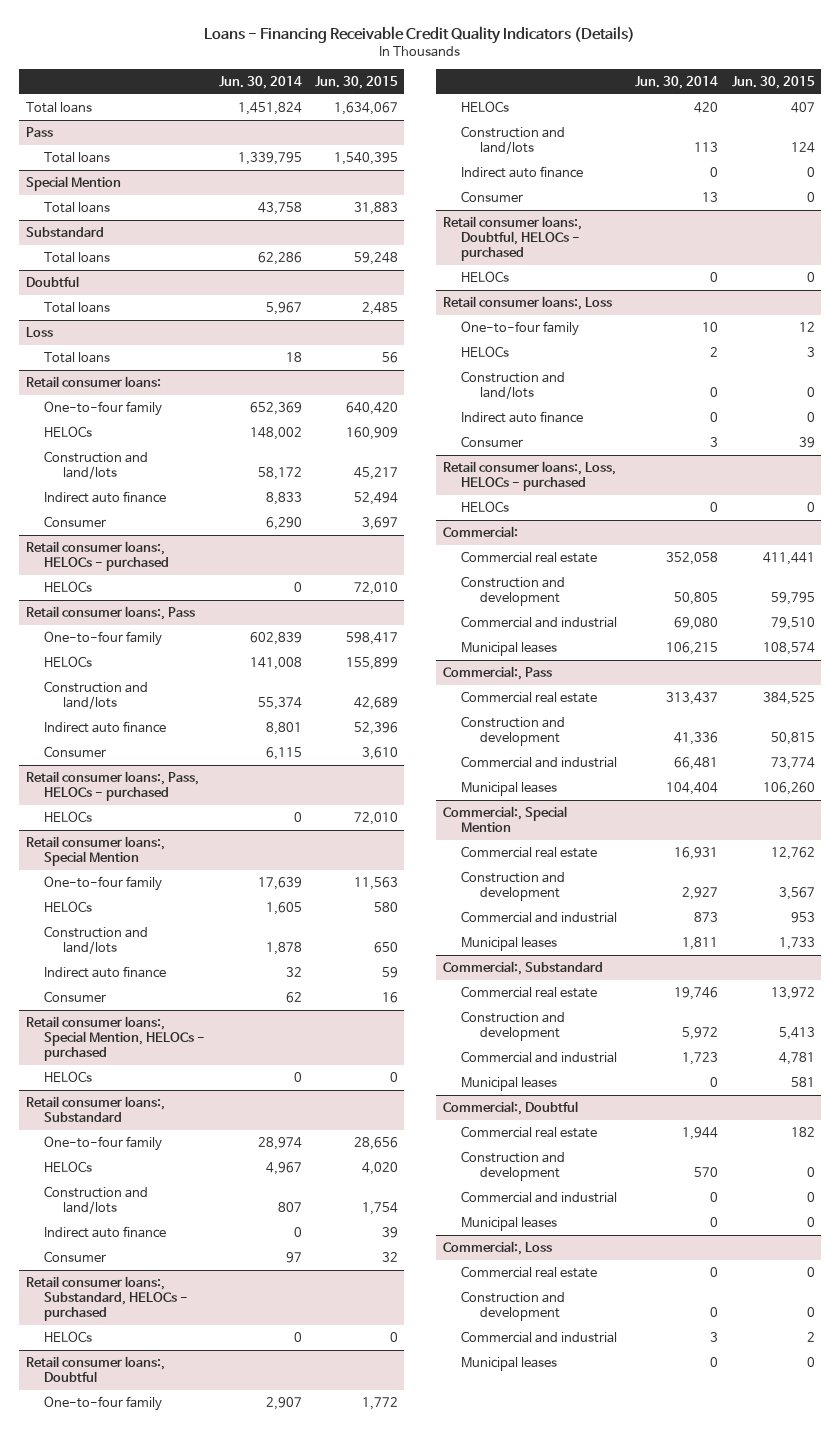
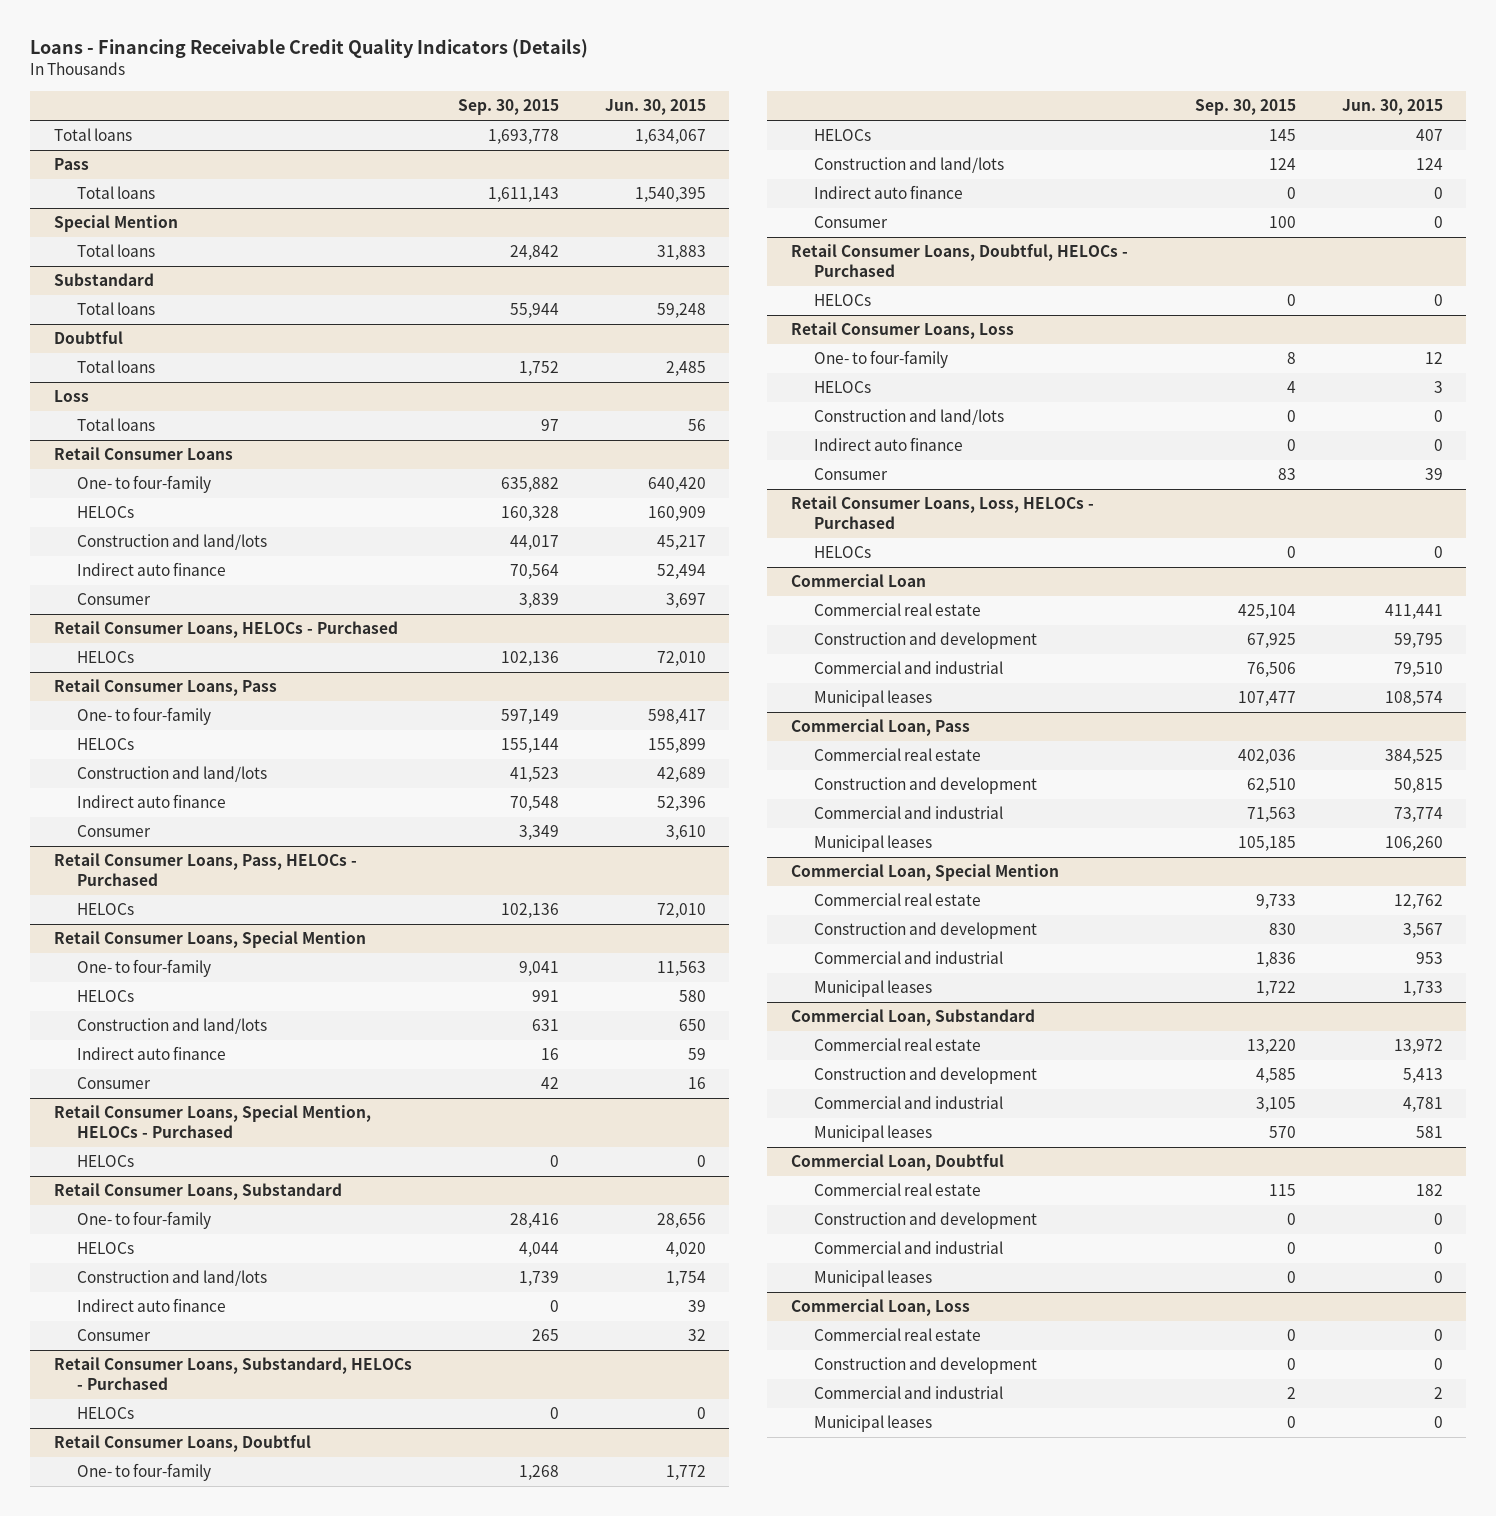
- | Jun. 30, 2014 | Jun. 30, 2015
+ | Sep. 30, 2015 | Jun. 30, 2015
- Retail consumer loans:
- One-to-four family | 652,369 | 640,420
+ Retail Consumer Loans
+ One- to four-family | 635,882 | 640,420
- Retail consumer loans:, HELOCs - purchased
+ Retail Consumer Loans, HELOCs - Purchased
- Retail consumer loans:, Pass
- One-to-four family | 602,839 | 598,417
+ Retail Consumer Loans, Pass
+ One- to four-family | 597,149 | 598,417
- Retail consumer loans:, Pass, HELOCs - purchased
+ Retail Consumer Loans, Pass, HELOCs - Purchased
- Retail consumer loans:, Special Mention
- One-to-four family | 17,639 | 11,563
+ Retail Consumer Loans, Special Mention
+ One- to four-family | 9,041 | 11,563
- Retail consumer loans:, Special Mention, HELOCs - purchased
+ Retail Consumer Loans, Special Mention, HELOCs - Purchased
- Retail consumer loans:, Substandard
- One-to-four family | 28,974 | 28,656
+ Retail Consumer Loans, Substandard
+ One- to four-family | 28,416 | 28,656
- Retail consumer loans:, Substandard, HELOCs - purchased
+ Retail Consumer Loans, Substandard, HELOCs - Purchased
- Retail consumer loans:, Doubtful
- One-to-four family | 2,907 | 1,772
+ Retail Consumer Loans, Doubtful
+ One- to four-family | 1,268 | 1,772
- Retail consumer loans:, Doubtful, HELOCs - purchased
+ Retail Consumer Loans, Doubtful, HELOCs - Purchased
- Retail consumer loans:, Loss
- One-to-four family | 10 | 12
+ Retail Consumer Loans, Loss
+ One- to four-family | 8 | 12
- Retail consumer loans:, Loss, HELOCs - purchased
+ Retail Consumer Loans, Loss, HELOCs - Purchased
- Commercial:
+ Commercial Loan
- Commercial:, Pass
+ Commercial Loan, Pass
- Commercial:, Special Mention
+ Commercial Loan, Special Mention
- Commercial:, Substandard
+ Commercial Loan, Substandard
- Commercial:, Doubtful
+ Commercial Loan, Doubtful
- Commercial:, Loss
+ Commercial Loan, Loss

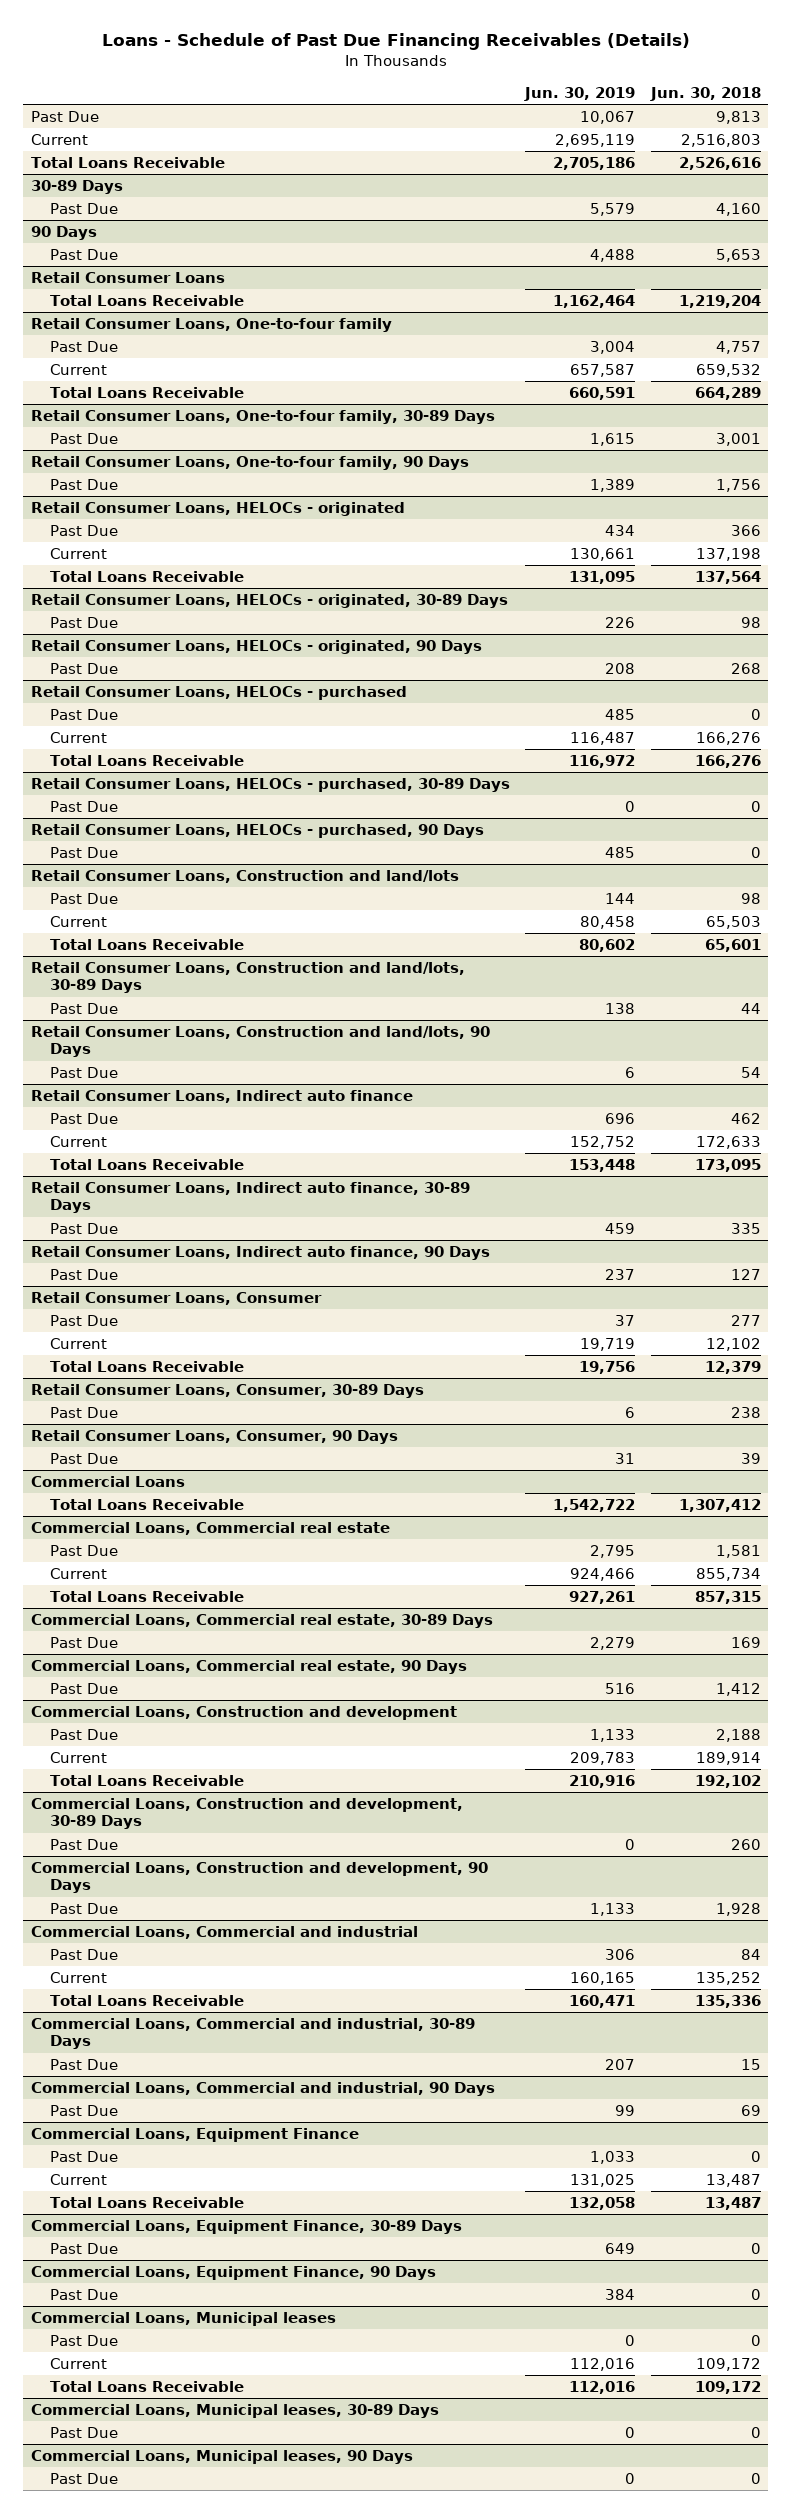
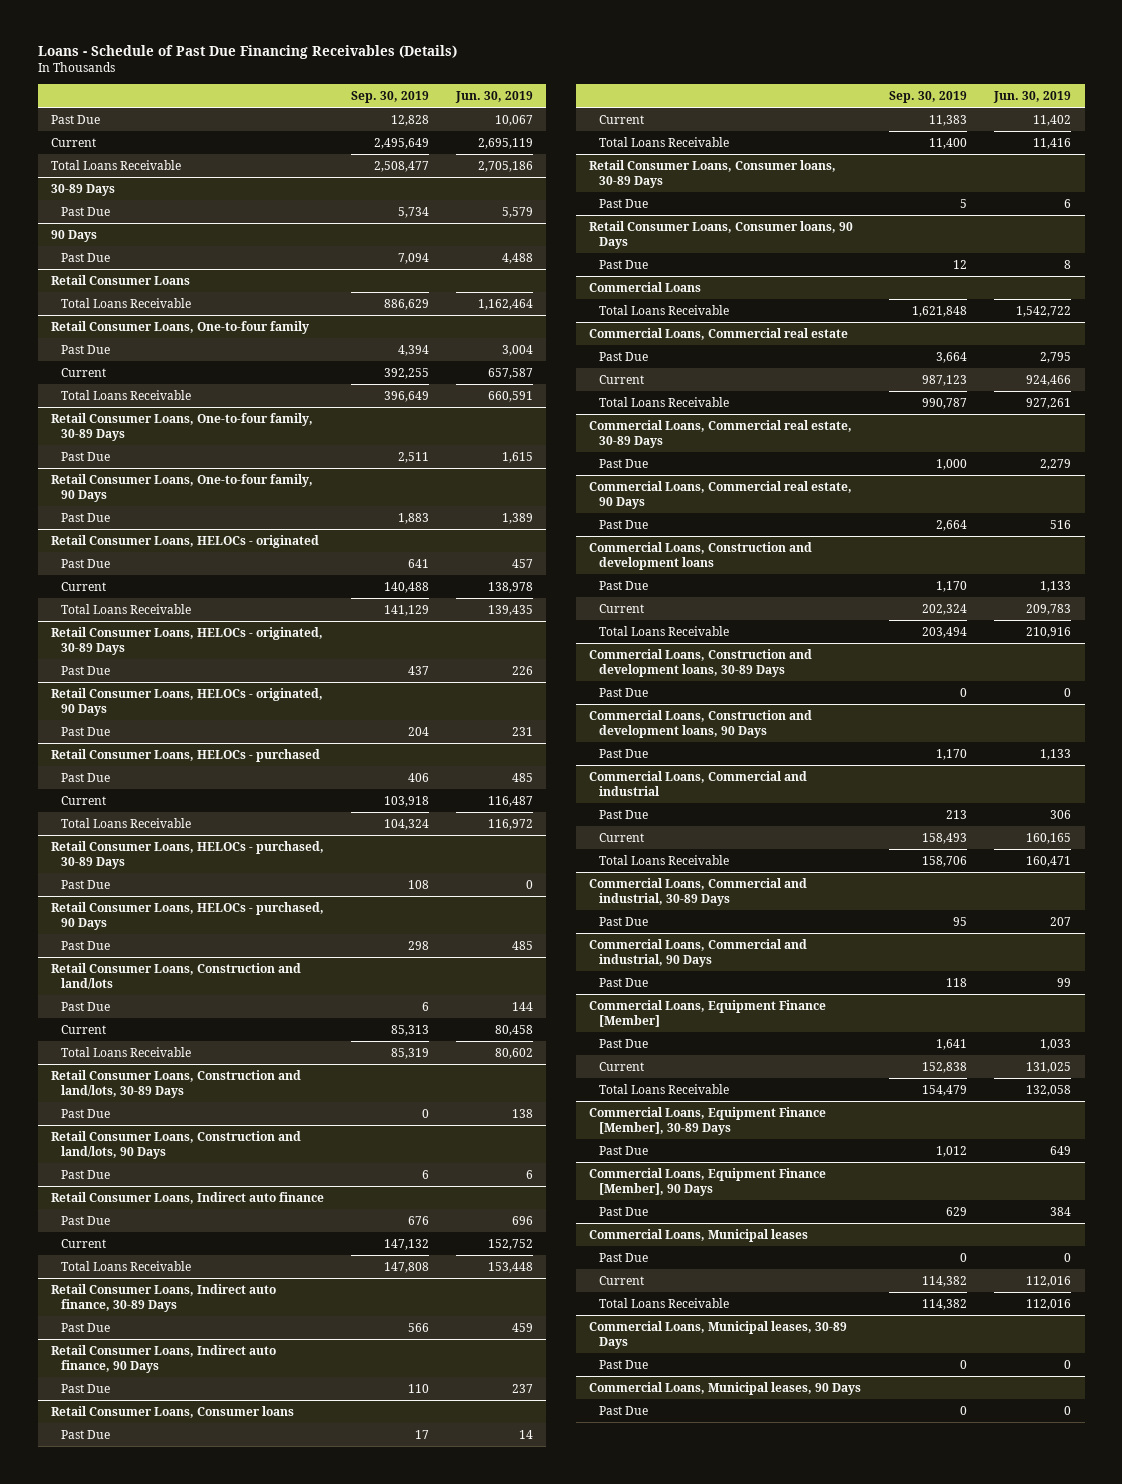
- | Jun. 30, 2019 | Jun. 30, 2018
+ | Sep. 30, 2019 | Jun. 30, 2019
@ Retail Consumer Loans, HELOCs - originated
- Past Due | 434 | 366
- Current | 130,661 | 137,198
- Total Loans Receivable | 131,095 | 137,564
+ Past Due | 641 | 457
+ Current | 140,488 | 138,978
+ Total Loans Receivable | 141,129 | 139,435
@ Retail Consumer Loans, HELOCs - originated, 90 Days
- Past Due | 208 | 268
+ Past Due | 204 | 231
- Retail Consumer Loans, Consumer
- Past Due | 37 | 277
- Current | 19,719 | 12,102
- Total Loans Receivable | 19,756 | 12,379
- Retail Consumer Loans, Consumer, 30-89 Days
+ Retail Consumer Loans, Consumer loans
+ Past Due | 17 | 14
+ Current | 11,383 | 11,402
+ Total Loans Receivable | 11,400 | 11,416
+ Retail Consumer Loans, Consumer loans, 30-89 Days
- Retail Consumer Loans, Consumer, 90 Days
- Past Due | 31 | 39
+ Retail Consumer Loans, Consumer loans, 90 Days
+ Past Due | 12 | 8
- Commercial Loans, Construction and development
+ Commercial Loans, Construction and development loans
- Commercial Loans, Construction and development, 30-89 Days
+ Commercial Loans, Construction and development loans, 30-89 Days
- Commercial Loans, Construction and development, 90 Days
+ Commercial Loans, Construction and development loans, 90 Days
- Commercial Loans, Equipment Finance
+ Commercial Loans, Equipment Finance [Member]
- Commercial Loans, Equipment Finance, 30-89 Days
+ Commercial Loans, Equipment Finance [Member], 30-89 Days
- Commercial Loans, Equipment Finance, 90 Days
+ Commercial Loans, Equipment Finance [Member], 90 Days

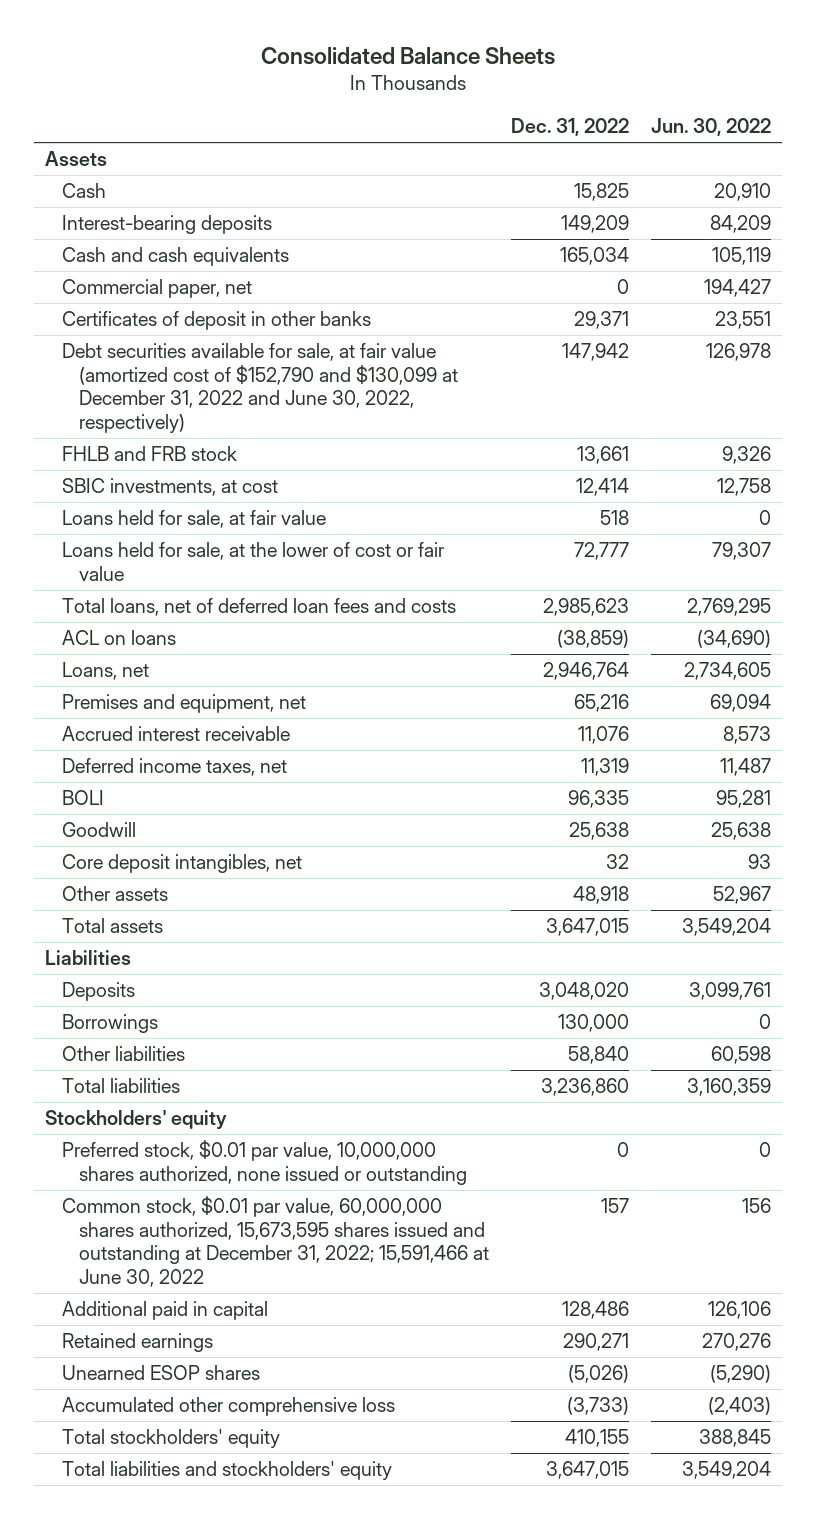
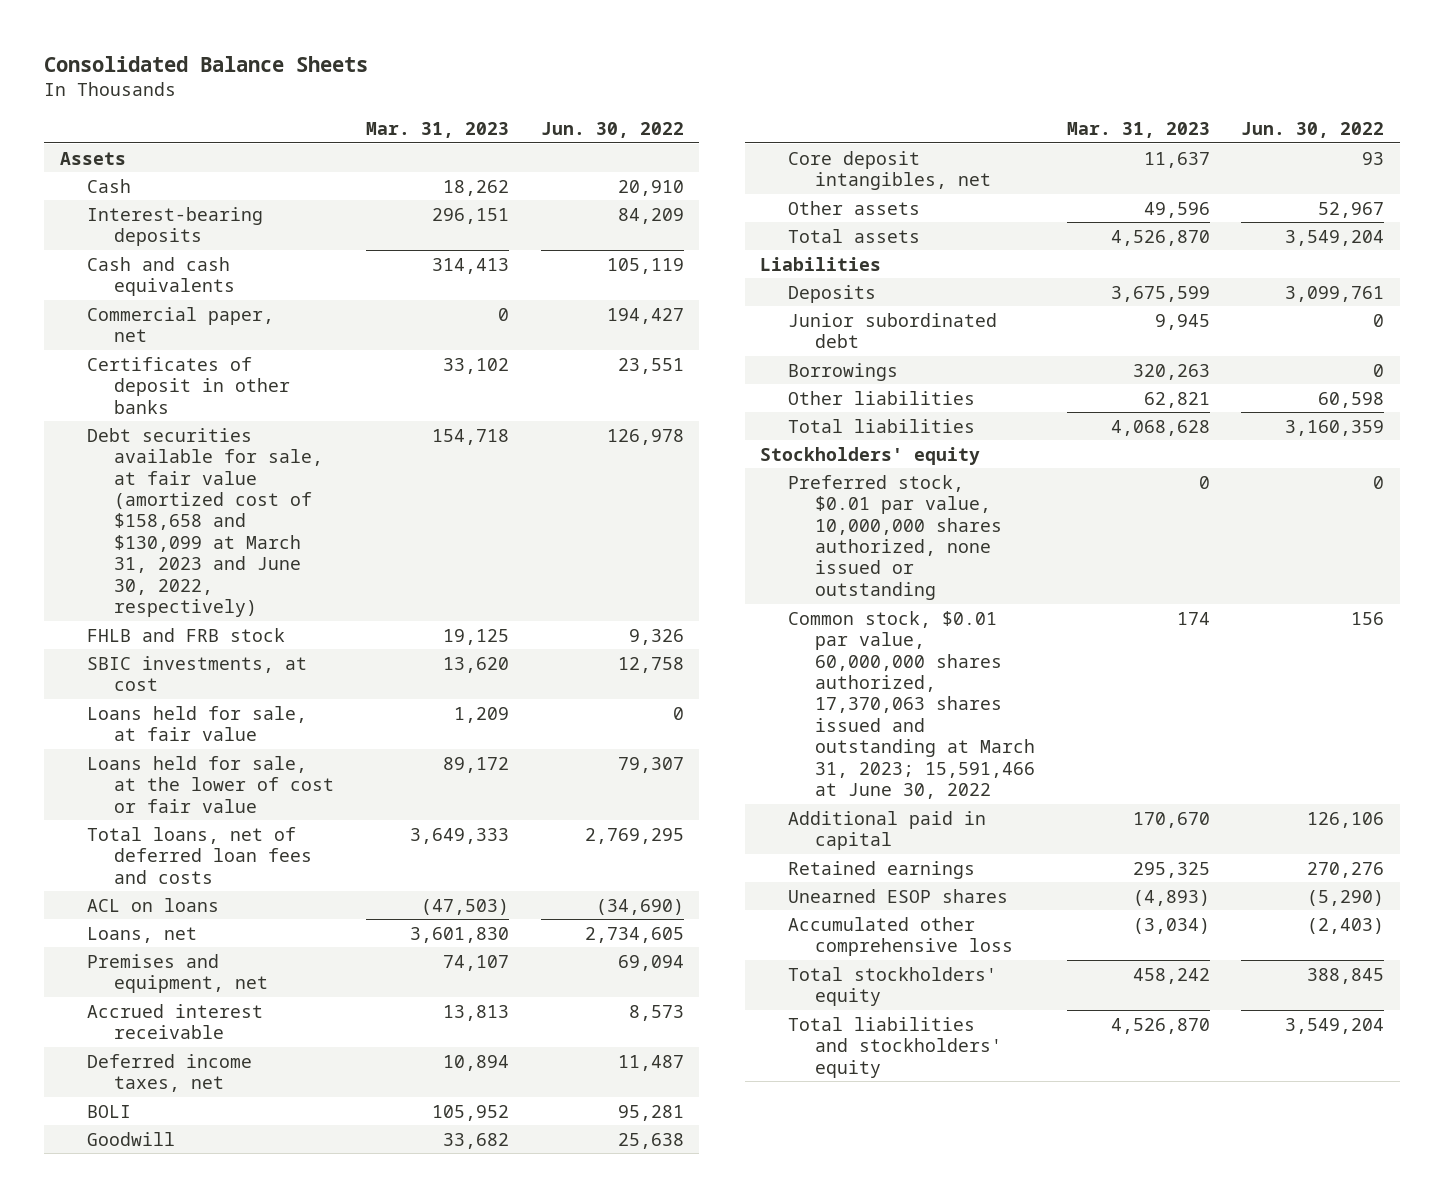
- | Dec. 31, 2022 | Jun. 30, 2022
+ | Mar. 31, 2023 | Jun. 30, 2022
- Debt securities available for sale, at fair value (amortized cost of $152,790 and $130,099 at December 31, 2022 and June 30, 2022, respectively) | 147,942 | 126,978
+ Debt securities available for sale, at fair value (amortized cost of $158,658 and $130,099 at March 31, 2023 and June 30, 2022, respectively) | 154,718 | 126,978
+ Junior subordinated debt | 9,945 | 0
- Common stock, $0.01 par value, 60,000,000 shares authorized, 15,673,595 shares issued and outstanding at December 31, 2022; 15,591,466 at June 30, 2022 | 157 | 156
+ Common stock, $0.01 par value, 60,000,000 shares authorized, 17,370,063 shares issued and outstanding at March 31, 2023; 15,591,466 at June 30, 2022 | 174 | 156

